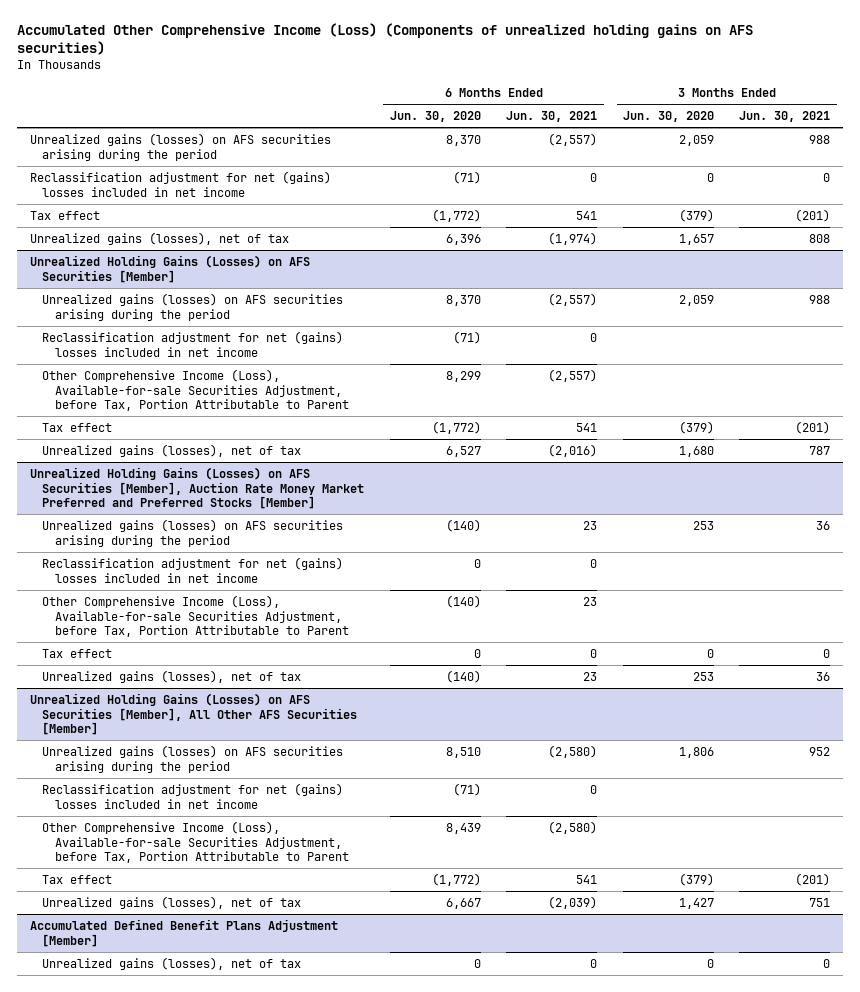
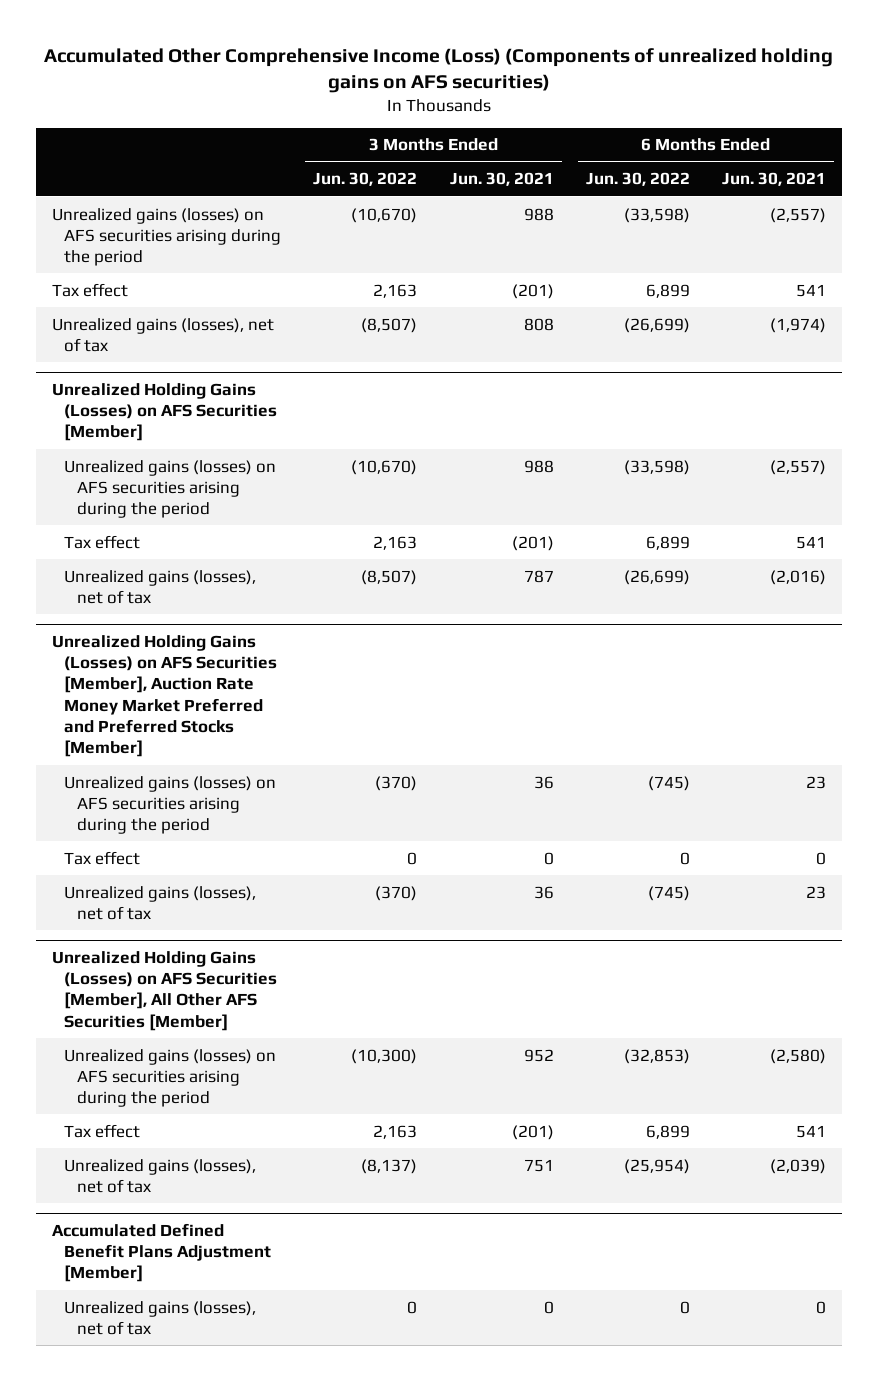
- | 6 Months Ended Jun. 30, 2020 | 6 Months Ended Jun. 30, 2021 | 3 Months Ended Jun. 30, 2020 | 3 Months Ended Jun. 30, 2021
+ | 3 Months Ended Jun. 30, 2022 | 3 Months Ended Jun. 30, 2021 | 6 Months Ended Jun. 30, 2022 | 6 Months Ended Jun. 30, 2021
- Reclassification adjustment for net (gains) losses included in net income | (71) | 0 | 0 | 0
@ Unrealized Holding Gains (Losses) on AFS Securities [Member]
- Reclassification adjustment for net (gains) losses included in net income | (71) | 0 | |
- Other Comprehensive Income (Loss), Available-for-sale Securities Adjustment, before Tax, Portion Attributable to Parent | 8,299 | (2,557) | |
@ Unrealized Holding Gains (Losses) on AFS Securities [Member], Auction Rate Money Market Preferred and Preferred Stocks [Member]
- Reclassification adjustment for net (gains) losses included in net income | 0 | 0 | |
- Other Comprehensive Income (Loss), Available-for-sale Securities Adjustment, before Tax, Portion Attributable to Parent | (140) | 23 | |
@ Unrealized Holding Gains (Losses) on AFS Securities [Member], All Other AFS Securities [Member]
- Reclassification adjustment for net (gains) losses included in net income | (71) | 0 | |
- Other Comprehensive Income (Loss), Available-for-sale Securities Adjustment, before Tax, Portion Attributable to Parent | 8,439 | (2,580) | |

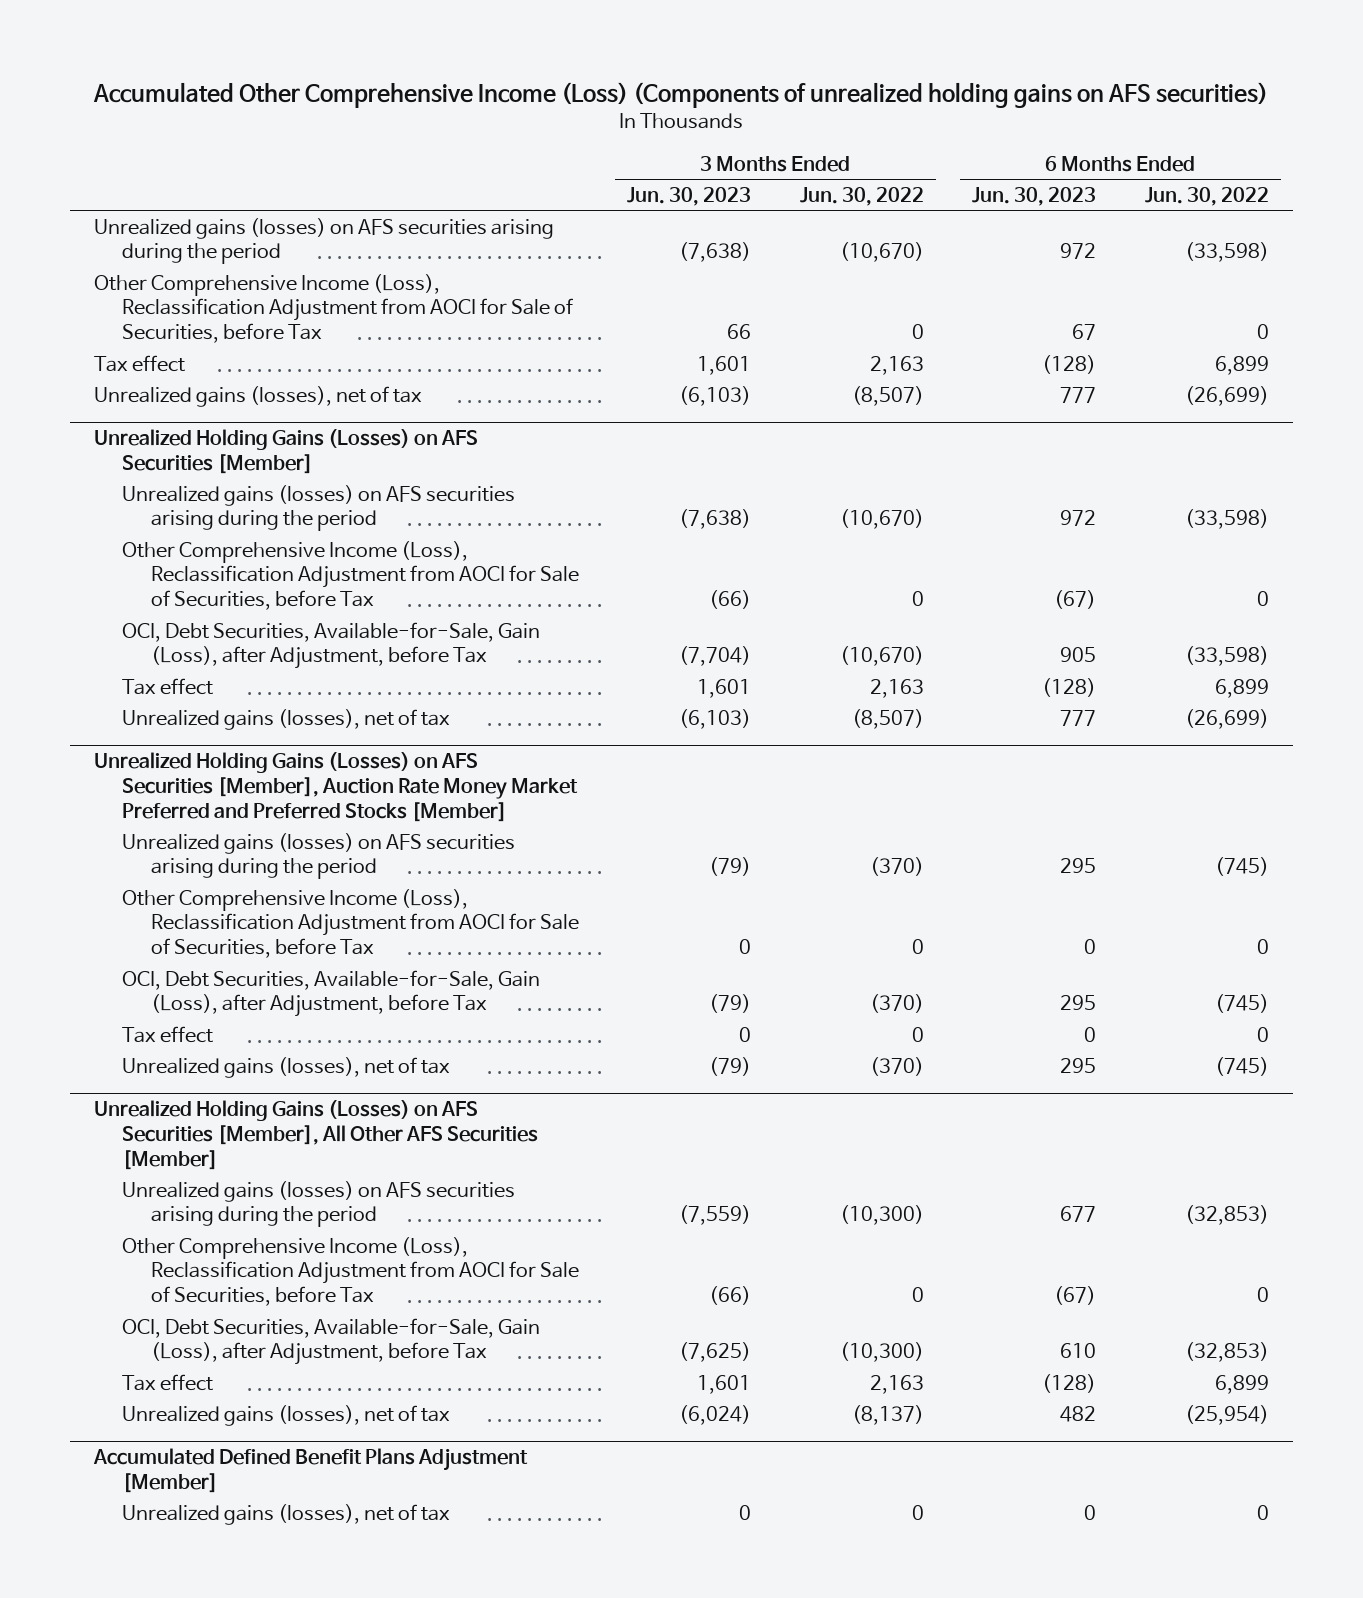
- | 3 Months Ended Jun. 30, 2022 | 3 Months Ended Jun. 30, 2021 | 6 Months Ended Jun. 30, 2022 | 6 Months Ended Jun. 30, 2021
+ | 3 Months Ended Jun. 30, 2023 | 3 Months Ended Jun. 30, 2022 | 6 Months Ended Jun. 30, 2023 | 6 Months Ended Jun. 30, 2022
+ Other Comprehensive Income (Loss), Reclassification Adjustment from AOCI for Sale of Securities, before Tax | 66 | 0 | 67 | 0
@ Unrealized Holding Gains (Losses) on AFS Securities [Member]
+ Other Comprehensive Income (Loss), Reclassification Adjustment from AOCI for Sale of Securities, before Tax | (66) | 0 | (67) | 0
+ OCI, Debt Securities, Available-for-Sale, Gain (Loss), after Adjustment, before Tax | (7,704) | (10,670) | 905 | (33,598)
@ Unrealized Holding Gains (Losses) on AFS Securities [Member], Auction Rate Money Market Preferred and Preferred Stocks [Member]
+ Other Comprehensive Income (Loss), Reclassification Adjustment from AOCI for Sale of Securities, before Tax | 0 | 0 | 0 | 0
+ OCI, Debt Securities, Available-for-Sale, Gain (Loss), after Adjustment, before Tax | (79) | (370) | 295 | (745)
@ Unrealized Holding Gains (Losses) on AFS Securities [Member], All Other AFS Securities [Member]
+ Other Comprehensive Income (Loss), Reclassification Adjustment from AOCI for Sale of Securities, before Tax | (66) | 0 | (67) | 0
+ OCI, Debt Securities, Available-for-Sale, Gain (Loss), after Adjustment, before Tax | (7,625) | (10,300) | 610 | (32,853)

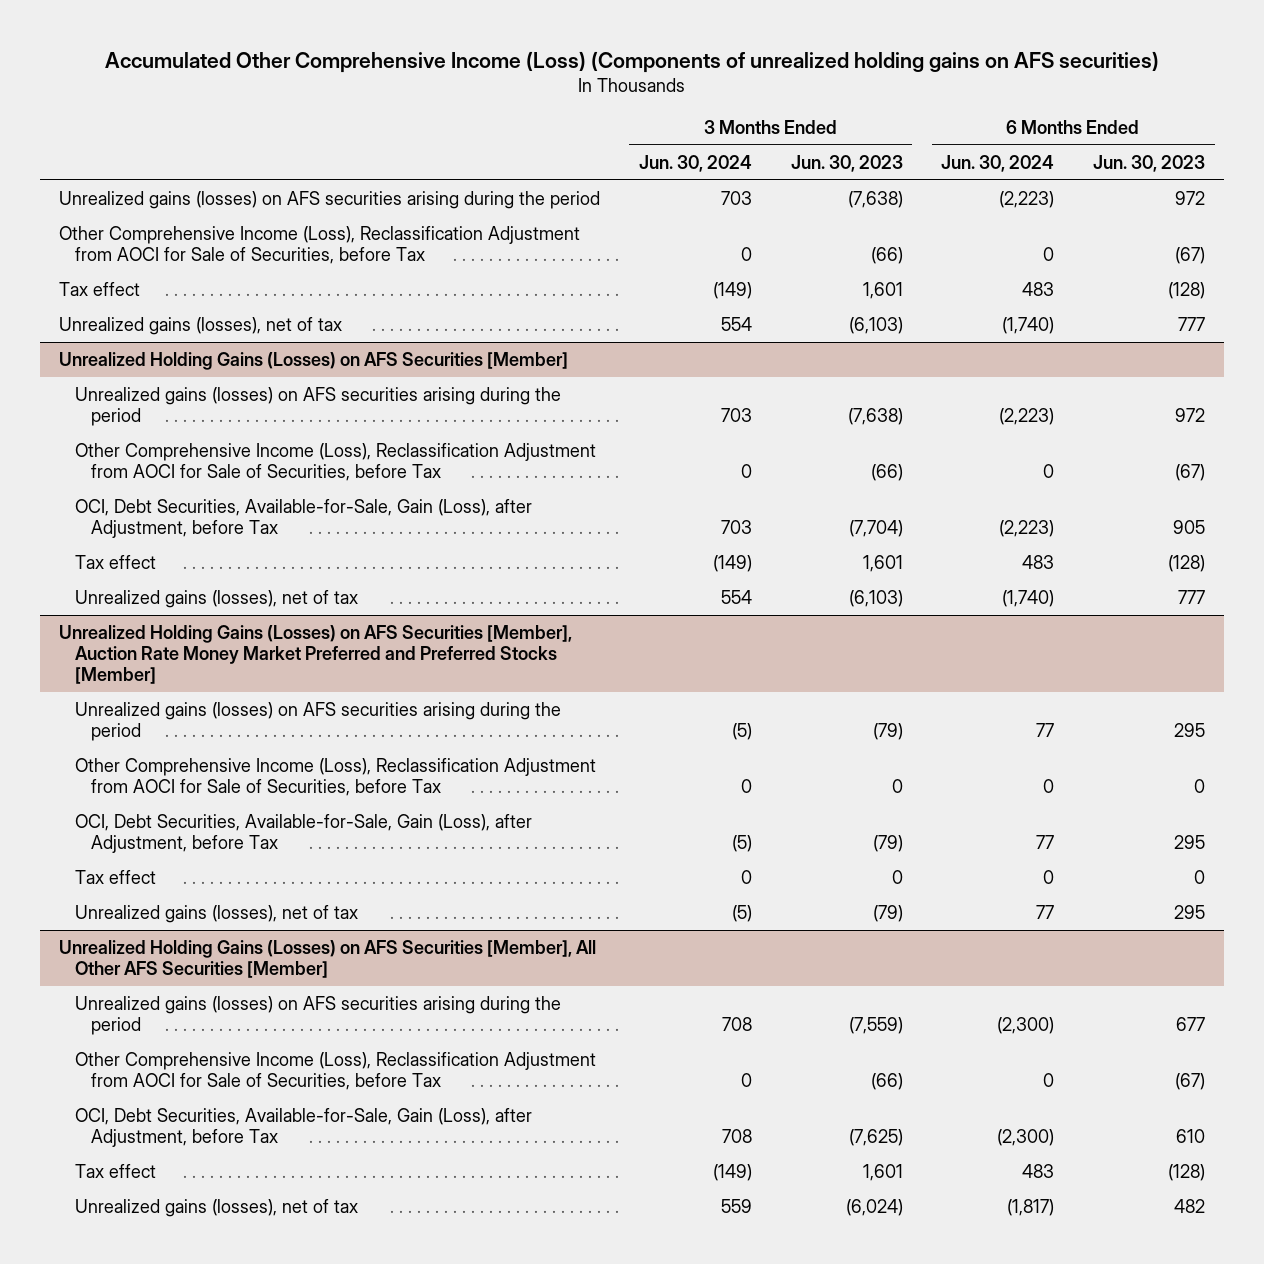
- | 3 Months Ended Jun. 30, 2023 | 3 Months Ended Jun. 30, 2022 | 6 Months Ended Jun. 30, 2023 | 6 Months Ended Jun. 30, 2022
+ | 3 Months Ended Jun. 30, 2024 | 3 Months Ended Jun. 30, 2023 | 6 Months Ended Jun. 30, 2024 | 6 Months Ended Jun. 30, 2023
- Other Comprehensive Income (Loss), Reclassification Adjustment from AOCI for Sale of Securities, before Tax | 66 | 0 | 67 | 0
+ Other Comprehensive Income (Loss), Reclassification Adjustment from AOCI for Sale of Securities, before Tax | 0 | (66) | 0 | (67)
- Accumulated Defined Benefit Plans Adjustment [Member]
- Unrealized gains (losses), net of tax | 0 | 0 | 0 | 0

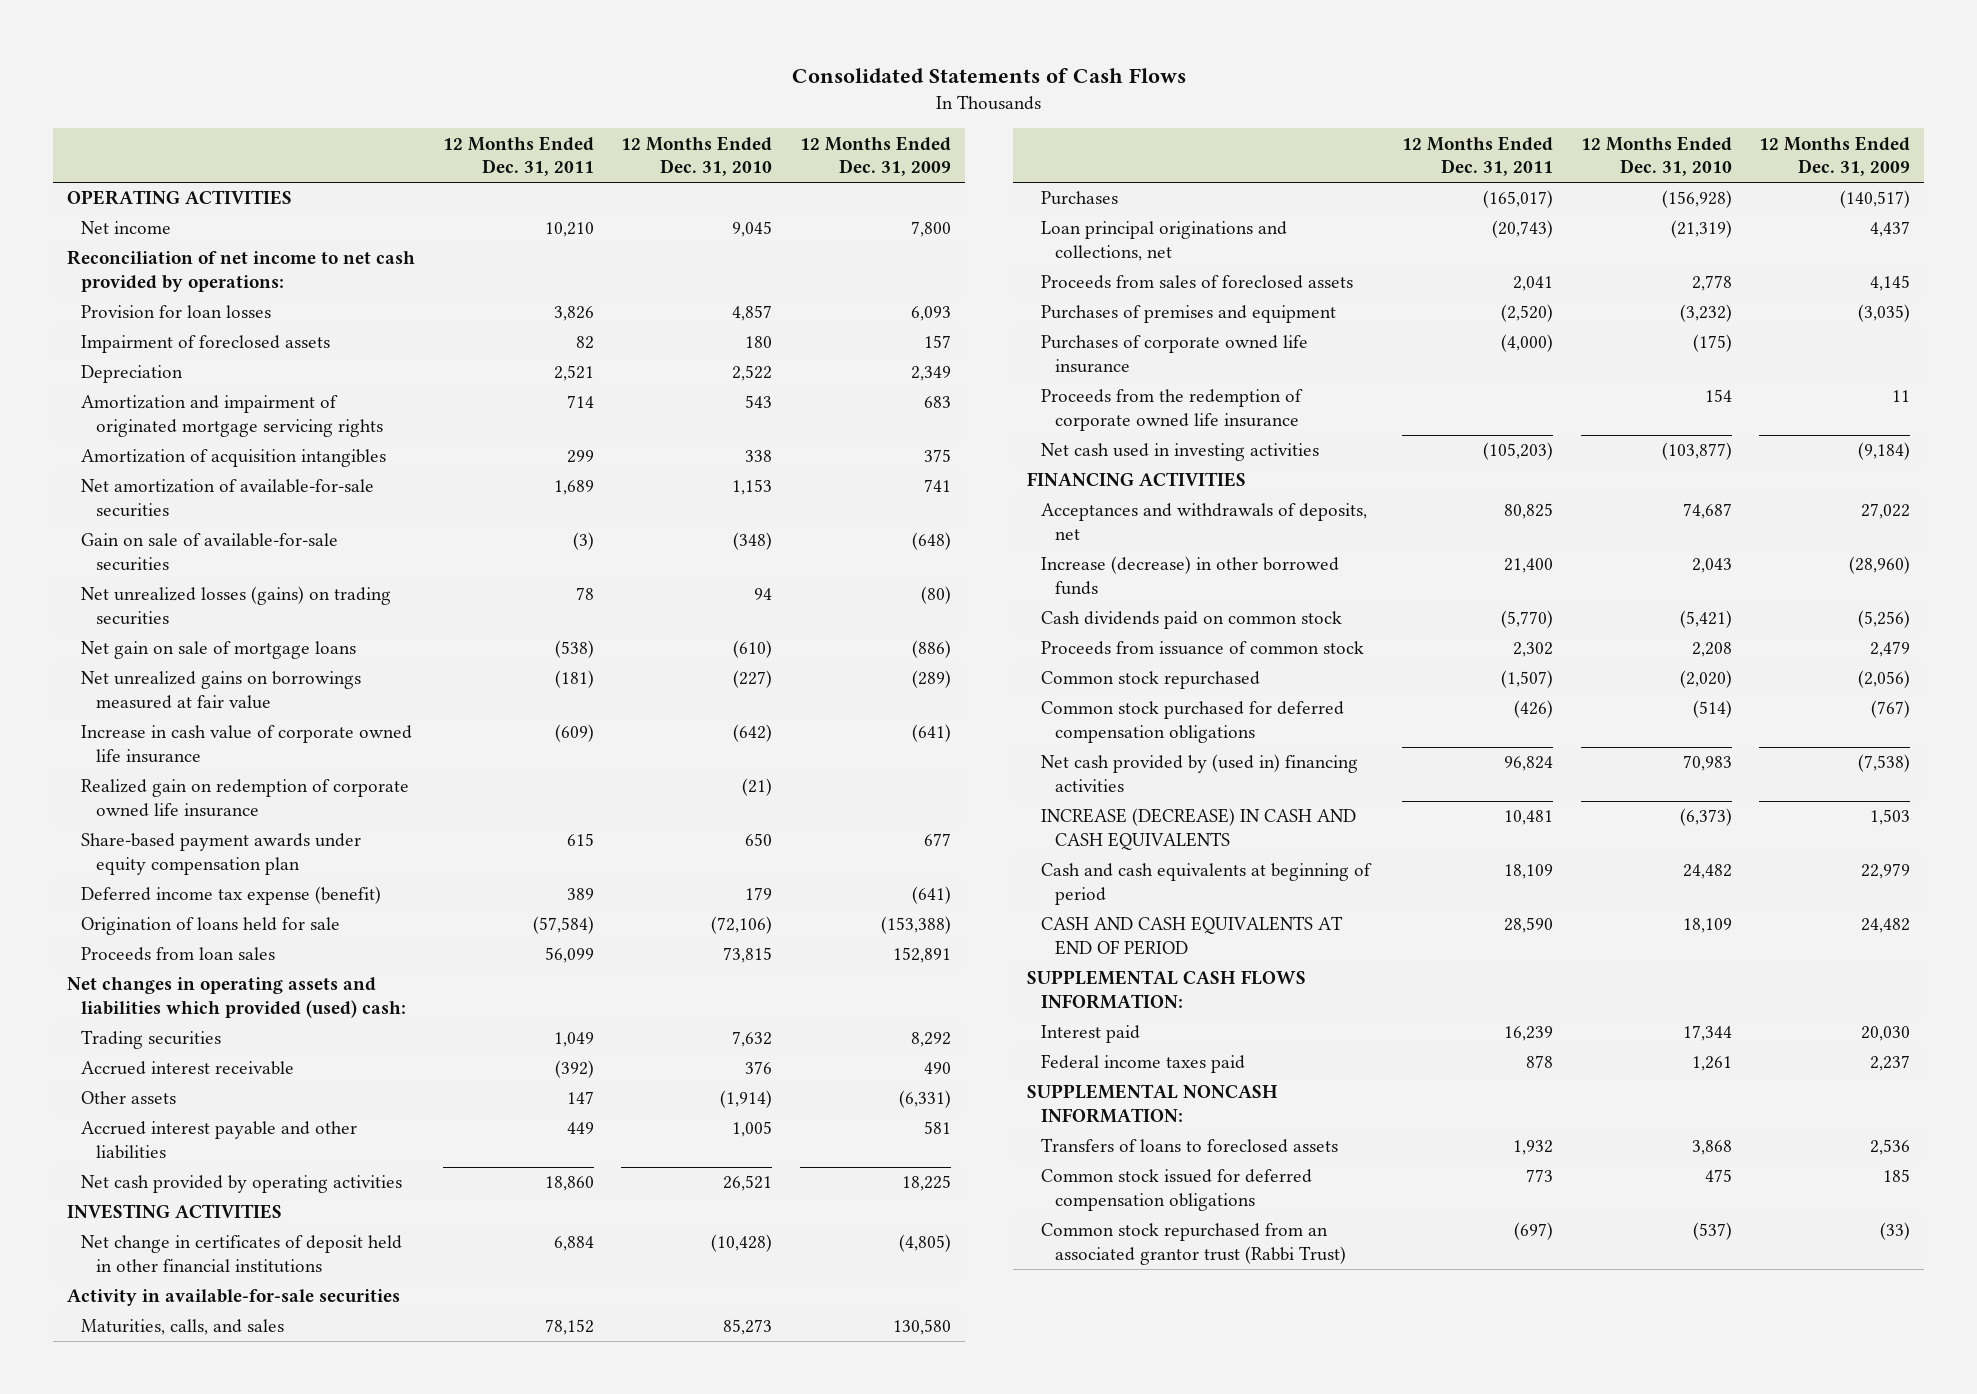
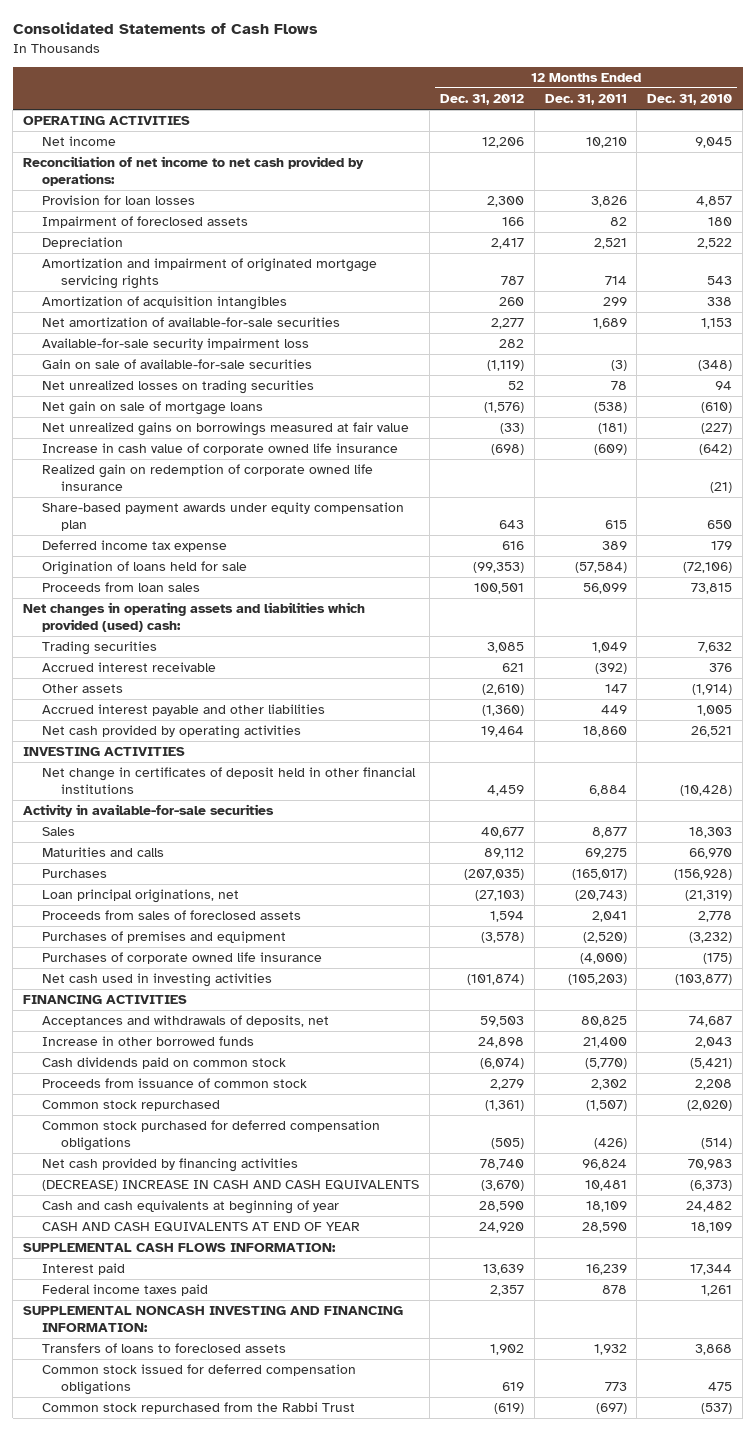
- | 12 Months Ended Dec. 31, 2011 | 12 Months Ended Dec. 31, 2010 | 12 Months Ended Dec. 31, 2009
+ | 12 Months Ended Dec. 31, 2012 | 12 Months Ended Dec. 31, 2011 | 12 Months Ended Dec. 31, 2010
+ Available-for-sale security impairment loss | 282 | |
- Net unrealized losses (gains) on trading securities | 78 | 94 | (80)
+ Net unrealized losses on trading securities | 52 | 78 | 94
- Deferred income tax expense (benefit) | 389 | 179 | (641)
+ Deferred income tax expense | 616 | 389 | 179
- Maturities, calls, and sales | 78,152 | 85,273 | 130,580
+ Sales | 40,677 | 8,877 | 18,303
+ Maturities and calls | 89,112 | 69,275 | 66,970
- Loan principal originations and collections, net | (20,743) | (21,319) | 4,437
+ Loan principal originations, net | (27,103) | (20,743) | (21,319)
- Proceeds from the redemption of corporate owned life insurance | | 154 | 11
- Increase (decrease) in other borrowed funds | 21,400 | 2,043 | (28,960)
+ Increase in other borrowed funds | 24,898 | 21,400 | 2,043
- Net cash provided by (used in) financing activities | 96,824 | 70,983 | (7,538)
- INCREASE (DECREASE) IN CASH AND CASH EQUIVALENTS | 10,481 | (6,373) | 1,503
- Cash and cash equivalents at beginning of period | 18,109 | 24,482 | 22,979
- CASH AND CASH EQUIVALENTS AT END OF PERIOD | 28,590 | 18,109 | 24,482
+ Net cash provided by financing activities | 78,740 | 96,824 | 70,983
+ (DECREASE) INCREASE IN CASH AND CASH EQUIVALENTS | (3,670) | 10,481 | (6,373)
+ Cash and cash equivalents at beginning of year | 28,590 | 18,109 | 24,482
+ CASH AND CASH EQUIVALENTS AT END OF YEAR | 24,920 | 28,590 | 18,109
- SUPPLEMENTAL NONCASH INFORMATION:
+ SUPPLEMENTAL NONCASH INVESTING AND FINANCING INFORMATION:
- Common stock repurchased from an associated grantor trust (Rabbi Trust) | (697) | (537) | (33)
+ Common stock repurchased from the Rabbi Trust | (619) | (697) | (537)

